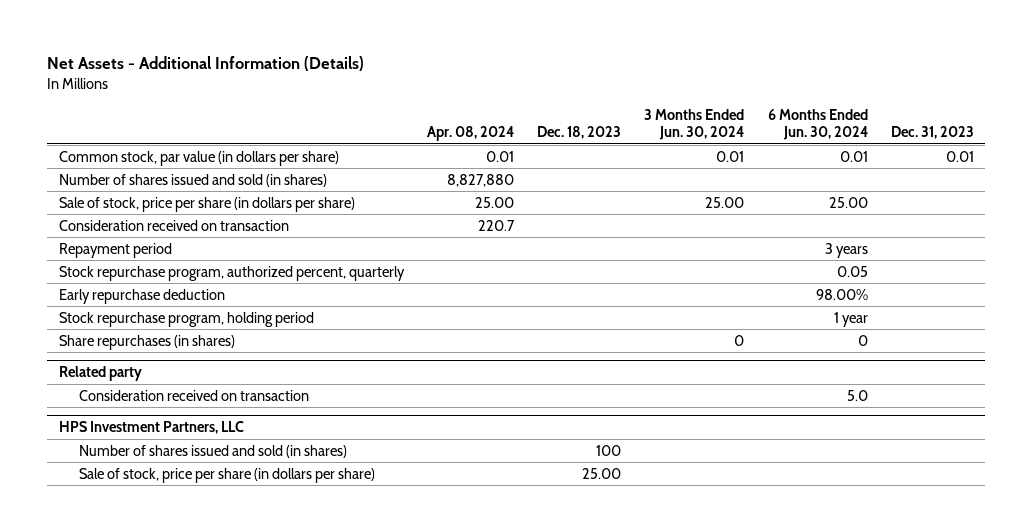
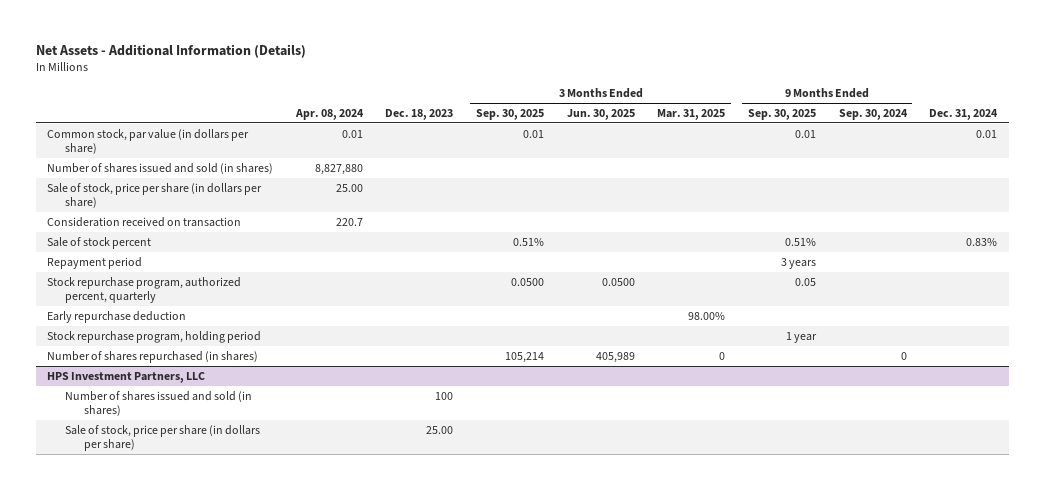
- | Apr. 08, 2024 | Dec. 18, 2023 | 3 Months Ended Jun. 30, 2024 | 6 Months Ended Jun. 30, 2024 | Dec. 31, 2023
+ | Apr. 08, 2024 | Dec. 18, 2023 | 3 Months Ended Sep. 30, 2025 | 3 Months Ended Jun. 30, 2025 | 3 Months Ended Mar. 31, 2025 | 9 Months Ended Sep. 30, 2025 | 9 Months Ended Sep. 30, 2024 | Dec. 31, 2024
+ Sale of stock percent | | | 0.51% | | | 0.51% | | 0.83%
- Share repurchases (in shares) | | | 0 | 0 |
- Related party
- Consideration received on transaction | | | | 5.0 |
+ Number of shares repurchased (in shares) | | | 105,214 | 405,989 | 0 | | 0 |

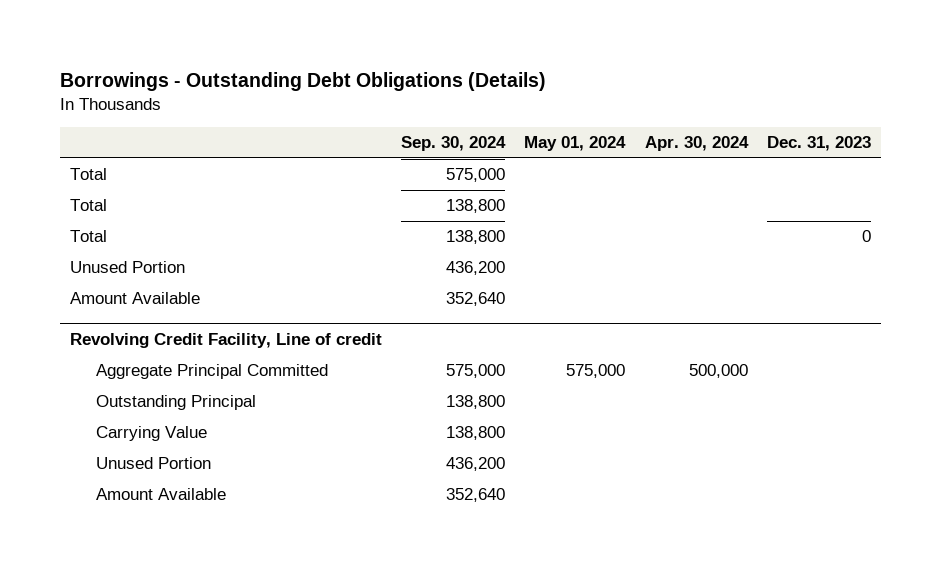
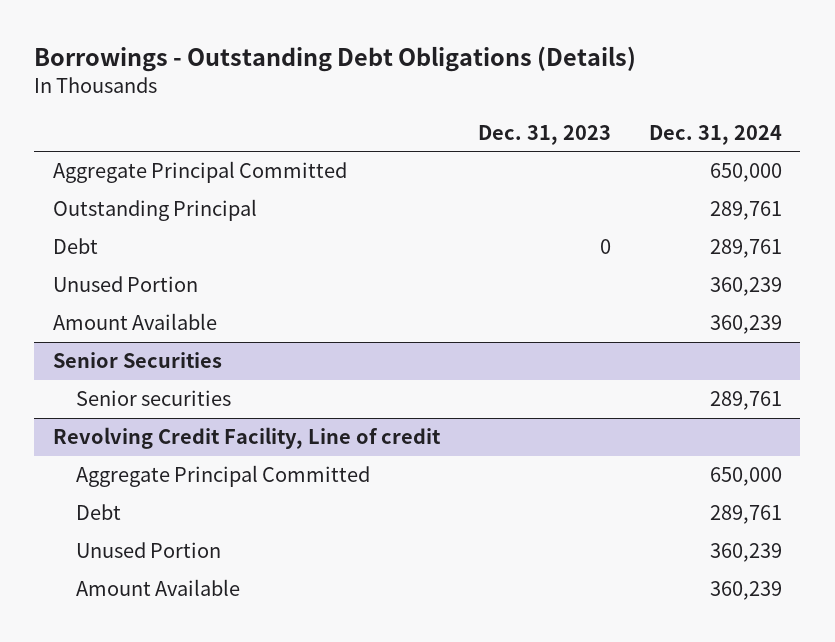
- | Sep. 30, 2024 | May 01, 2024 | Apr. 30, 2024 | Dec. 31, 2023
+ | Dec. 31, 2023 | Dec. 31, 2024
- Total | 575,000 | | |
- Total | 138,800 | | |
- Total | 138,800 | | | 0
+ Aggregate Principal Committed | | 650,000
+ Outstanding Principal | | 289,761
+ Debt | 0 | 289,761
+ Senior Securities
+ Senior securities | | 289,761
@ Revolving Credit Facility, Line of credit
- Outstanding Principal | 138,800 | | |
- Carrying Value | 138,800 | | |
+ Debt | | 289,761

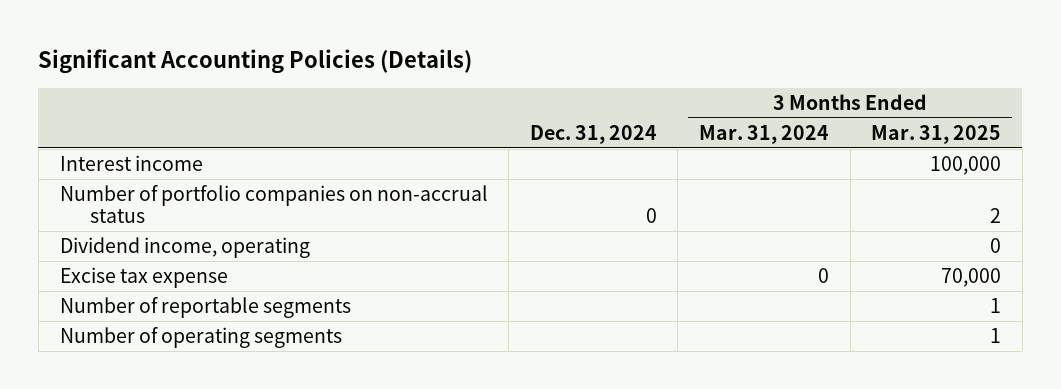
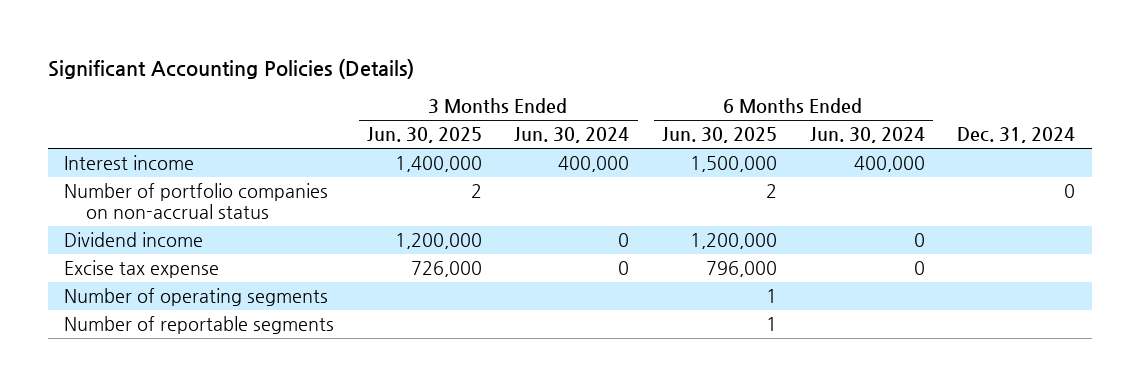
- | Dec. 31, 2024 | 3 Months Ended Mar. 31, 2024 | 3 Months Ended Mar. 31, 2025
+ | 3 Months Ended Jun. 30, 2025 | 3 Months Ended Jun. 30, 2024 | 6 Months Ended Jun. 30, 2025 | 6 Months Ended Jun. 30, 2024 | Dec. 31, 2024
- Dividend income, operating | | | 0
+ Dividend income | 1,200,000 | 0 | 1,200,000 | 0 |
moved down: Number of reportable segments | | | 1 | |

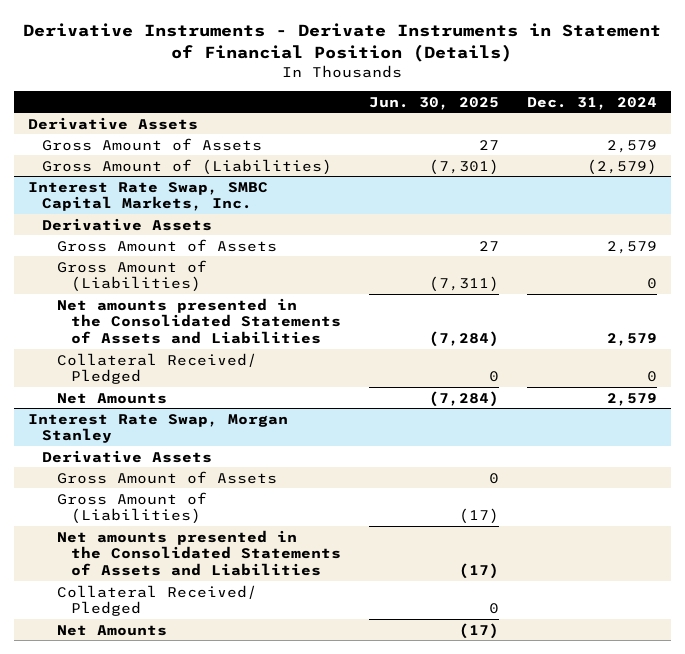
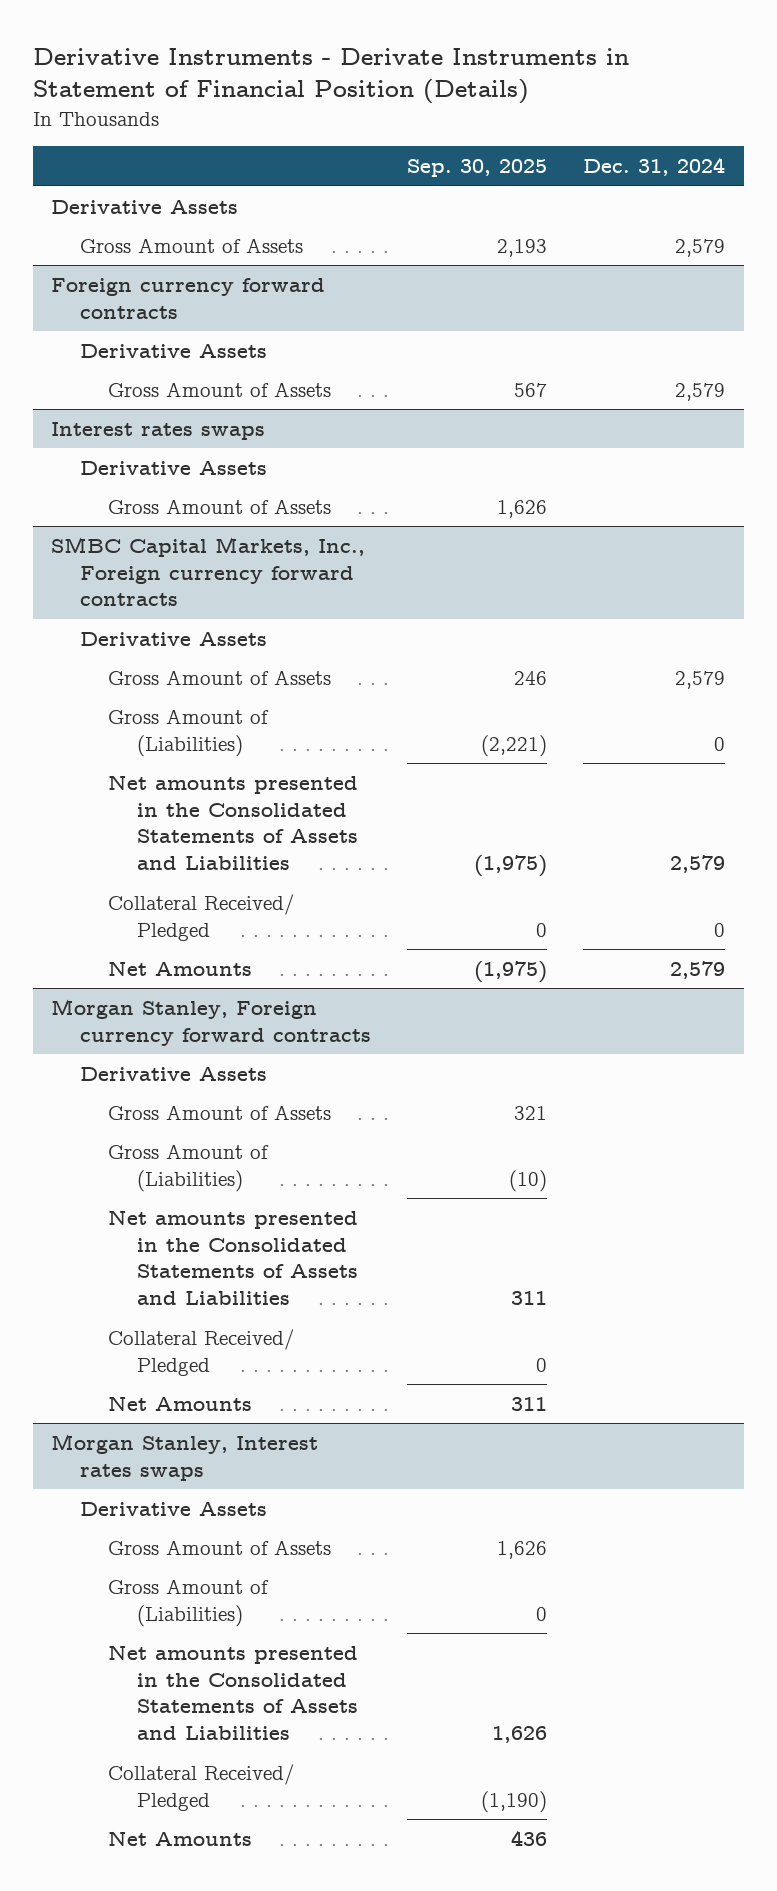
- | Jun. 30, 2025 | Dec. 31, 2024
+ | Sep. 30, 2025 | Dec. 31, 2024
- Gross Amount of (Liabilities) | (7,301) | (2,579)
- Interest Rate Swap, SMBC Capital Markets, Inc.
+ Foreign currency forward contracts
+ Derivative Assets
+ Gross Amount of Assets | 567 | 2,579
+ Interest rates swaps
+ Derivative Assets
+ Gross Amount of Assets | 1,626 |
+ SMBC Capital Markets, Inc., Foreign currency forward contracts
- Interest Rate Swap, Morgan Stanley
+ Morgan Stanley, Foreign currency forward contracts
+ Derivative Assets
+ Gross Amount of Assets | 321 |
+ Gross Amount of (Liabilities) | (10) |
+ Net amounts presented in the Consolidated Statements of Assets and Liabilities | 311 |
+ Collateral Received/ Pledged | 0 |
+ Net Amounts | 311 |
+ Morgan Stanley, Interest rates swaps

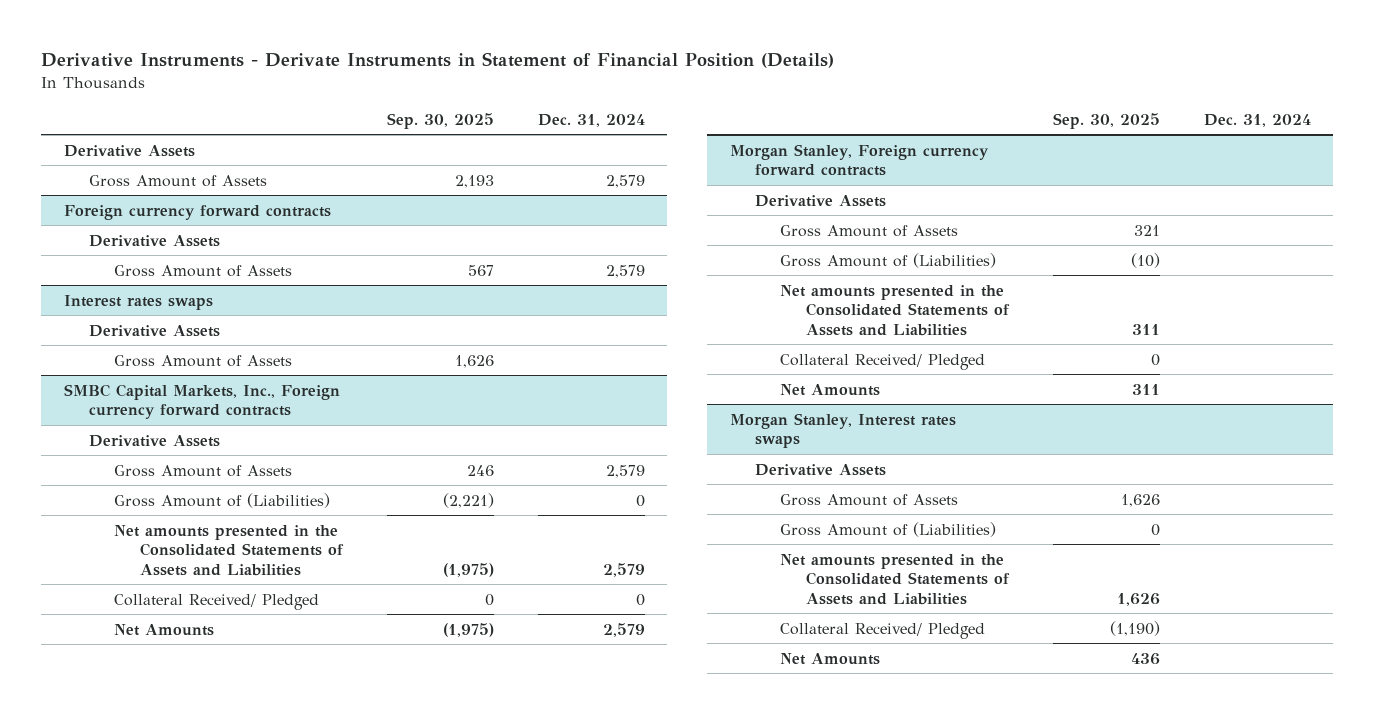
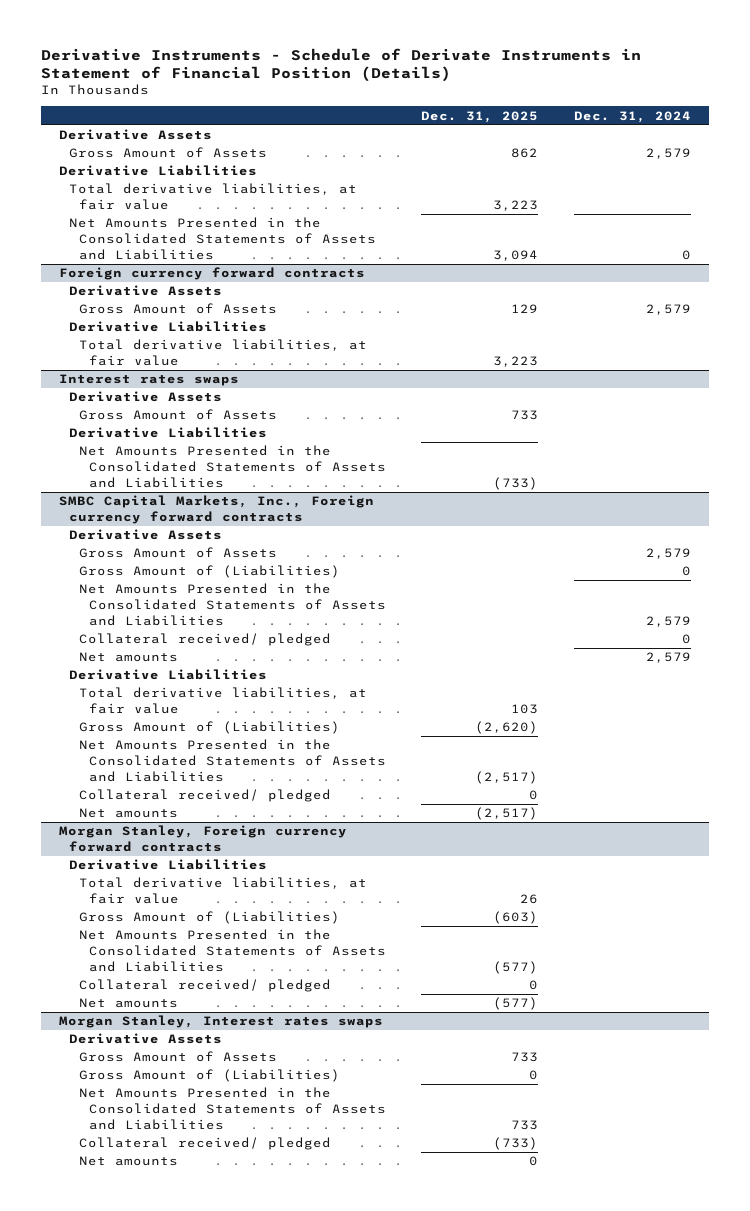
- Derivative Instruments - Derivate Instruments in Statement of Financial Position (Details)
+ Derivative Instruments - Schedule of Derivate Instruments in Statement of Financial Position (Details)
- | Sep. 30, 2025 | Dec. 31, 2024
+ | Dec. 31, 2025 | Dec. 31, 2024
+ Derivative Liabilities
+ Total derivative liabilities, at fair value | 3,223 |
+ Net Amounts Presented in the Consolidated Statements of Assets and Liabilities | 3,094 | 0
@ Foreign currency forward contracts
+ Derivative Liabilities
+ Total derivative liabilities, at fair value | 3,223 |
@ Interest rates swaps
+ Derivative Liabilities
+ Net Amounts Presented in the Consolidated Statements of Assets and Liabilities | (733) |
@ SMBC Capital Markets, Inc., Foreign currency forward contracts
- Net amounts presented in the Consolidated Statements of Assets and Liabilities | (1,975) | 2,579
- Collateral Received/ Pledged | 0 | 0
- Net Amounts | (1,975) | 2,579
+ Net Amounts Presented in the Consolidated Statements of Assets and Liabilities | | 2,579
+ Collateral received/ pledged | | 0
+ Net amounts | | 2,579
+ Derivative Liabilities
+ Total derivative liabilities, at fair value | 103 |
+ Gross Amount of (Liabilities) | (2,620) |
+ Net Amounts Presented in the Consolidated Statements of Assets and Liabilities | (2,517) |
+ Collateral received/ pledged | 0 |
+ Net amounts | (2,517) |
@ Morgan Stanley, Foreign currency forward contracts
- Derivative Assets
- Gross Amount of Assets | 321 |
+ Derivative Liabilities
+ Total derivative liabilities, at fair value | 26 |
- Net amounts presented in the Consolidated Statements of Assets and Liabilities | 311 |
- Collateral Received/ Pledged | 0 |
- Net Amounts | 311 |
+ Net Amounts Presented in the Consolidated Statements of Assets and Liabilities | (577) |
+ Collateral received/ pledged | 0 |
+ Net amounts | (577) |
@ Morgan Stanley, Interest rates swaps
- Net amounts presented in the Consolidated Statements of Assets and Liabilities | 1,626 |
- Collateral Received/ Pledged | (1,190) |
- Net Amounts | 436 |
+ Net Amounts Presented in the Consolidated Statements of Assets and Liabilities | 733 |
+ Collateral received/ pledged | (733) |
+ Net amounts | 0 |

